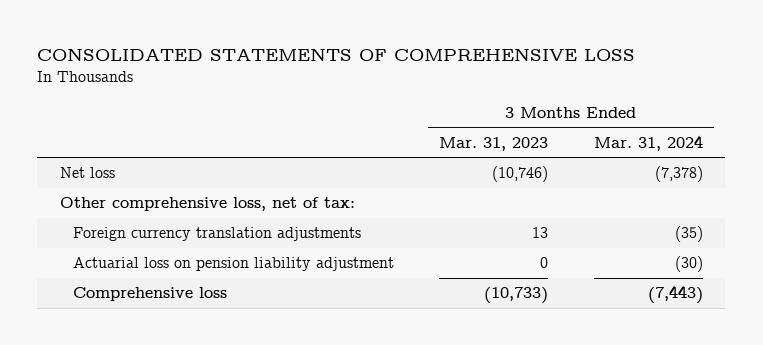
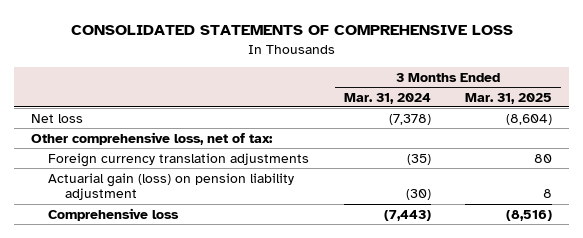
- | 3 Months Ended Mar. 31, 2023 | 3 Months Ended Mar. 31, 2024
+ | 3 Months Ended Mar. 31, 2024 | 3 Months Ended Mar. 31, 2025
- Actuarial loss on pension liability adjustment | 0 | (30)
+ Actuarial gain (loss) on pension liability adjustment | (30) | 8

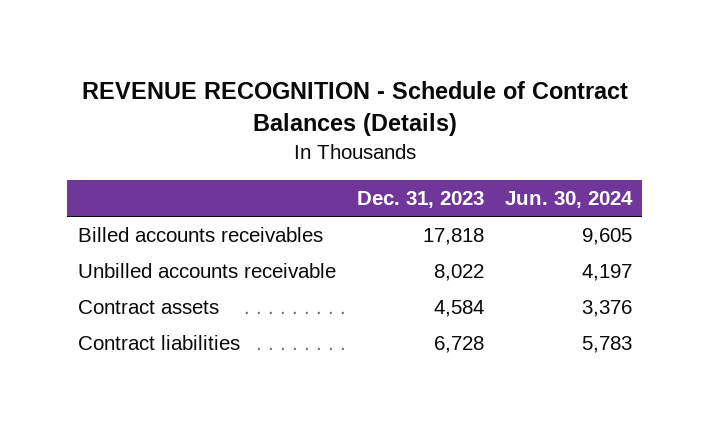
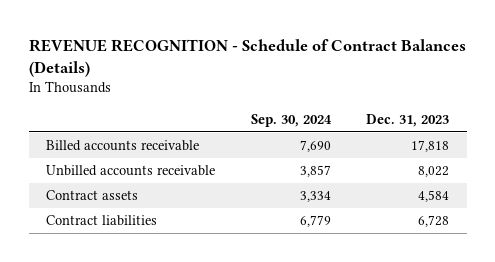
- | Dec. 31, 2023 | Jun. 30, 2024
+ | Sep. 30, 2024 | Dec. 31, 2023
- Billed accounts receivables | 17,818 | 9,605
+ Billed accounts receivable | 7,690 | 17,818

